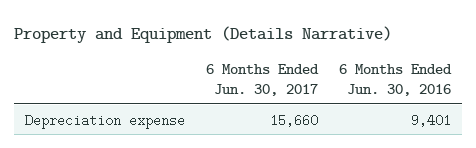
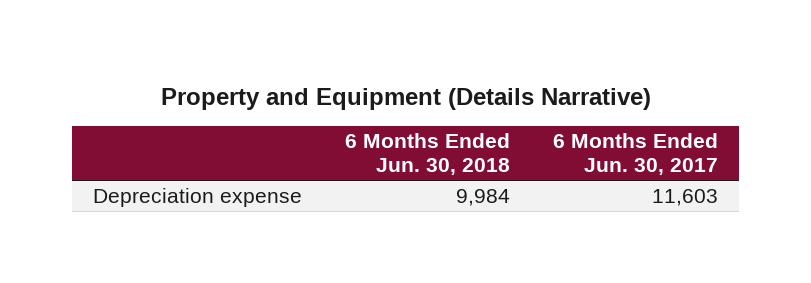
- | 6 Months Ended Jun. 30, 2017 | 6 Months Ended Jun. 30, 2016
+ | 6 Months Ended Jun. 30, 2018 | 6 Months Ended Jun. 30, 2017
- Depreciation expense | 15,660 | 9,401
+ Depreciation expense | 9,984 | 11,603

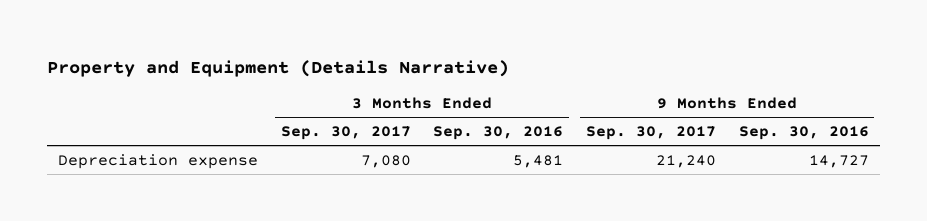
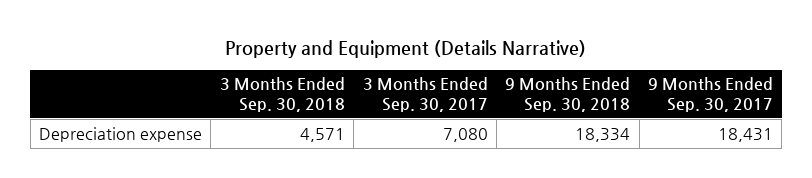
- | 3 Months Ended Sep. 30, 2017 | 3 Months Ended Sep. 30, 2016 | 9 Months Ended Sep. 30, 2017 | 9 Months Ended Sep. 30, 2016
+ | 3 Months Ended Sep. 30, 2018 | 3 Months Ended Sep. 30, 2017 | 9 Months Ended Sep. 30, 2018 | 9 Months Ended Sep. 30, 2017
- Depreciation expense | 7,080 | 5,481 | 21,240 | 14,727
+ Depreciation expense | 4,571 | 7,080 | 18,334 | 18,431

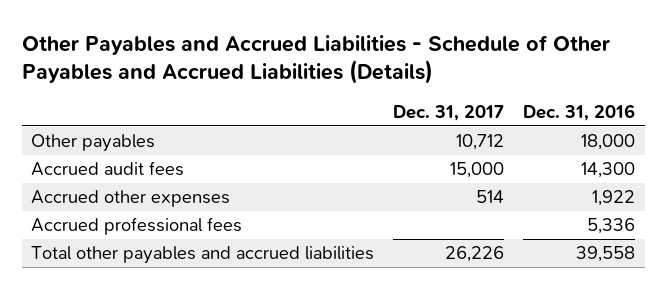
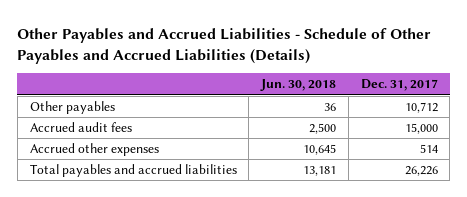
- | Dec. 31, 2017 | Dec. 31, 2016
+ | Jun. 30, 2018 | Dec. 31, 2017
- Accrued professional fees | | 5,336
- Total other payables and accrued liabilities | 26,226 | 39,558
+ Total payables and accrued liabilities | 13,181 | 26,226

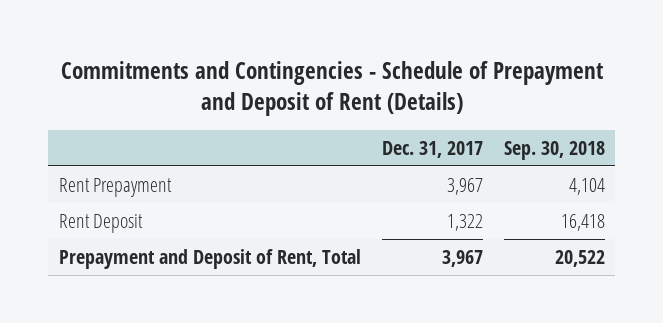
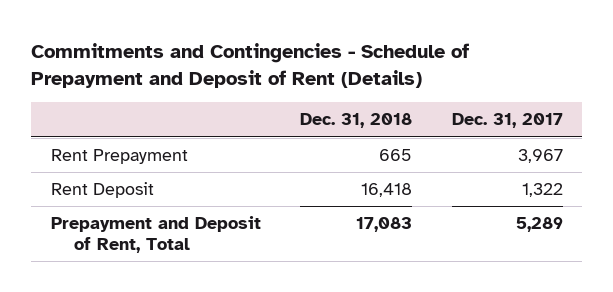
- | Dec. 31, 2017 | Sep. 30, 2018
+ | Dec. 31, 2018 | Dec. 31, 2017
- Prepayment and Deposit of Rent, Total | 3,967 | 20,522
+ Prepayment and Deposit of Rent, Total | 17,083 | 5,289

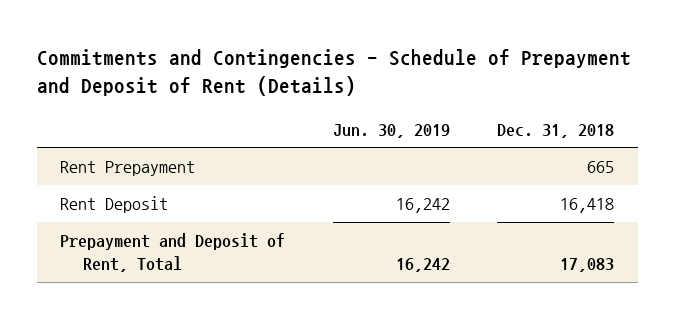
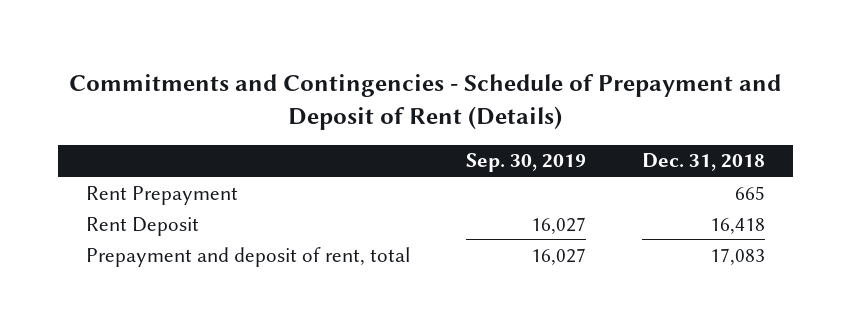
- | Jun. 30, 2019 | Dec. 31, 2018
+ | Sep. 30, 2019 | Dec. 31, 2018
- Prepayment and Deposit of Rent, Total | 16,242 | 17,083
+ Prepayment and deposit of rent, total | 16,027 | 17,083

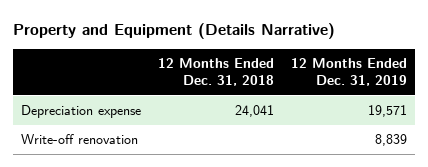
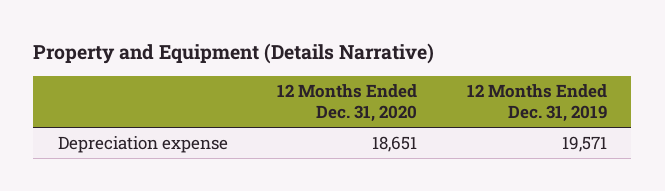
- | 12 Months Ended Dec. 31, 2018 | 12 Months Ended Dec. 31, 2019
+ | 12 Months Ended Dec. 31, 2020 | 12 Months Ended Dec. 31, 2019
- Write-off renovation | | 8,839

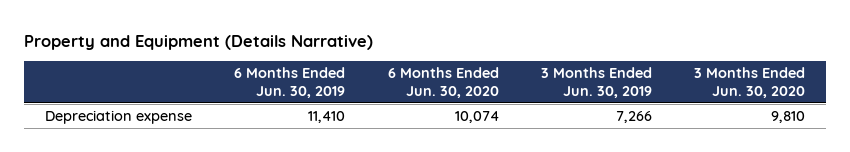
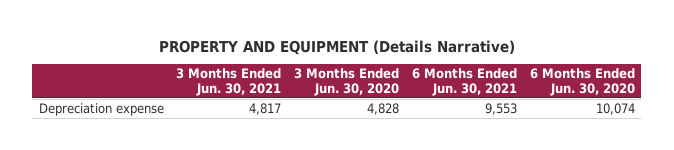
- Property and Equipment (Details Narrative)
+ PROPERTY AND EQUIPMENT (Details Narrative)
- | 6 Months Ended Jun. 30, 2019 | 6 Months Ended Jun. 30, 2020 | 3 Months Ended Jun. 30, 2019 | 3 Months Ended Jun. 30, 2020
+ | 3 Months Ended Jun. 30, 2021 | 3 Months Ended Jun. 30, 2020 | 6 Months Ended Jun. 30, 2021 | 6 Months Ended Jun. 30, 2020
- Depreciation expense | 11,410 | 10,074 | 7,266 | 9,810
+ Depreciation expense | 4,817 | 4,828 | 9,553 | 10,074

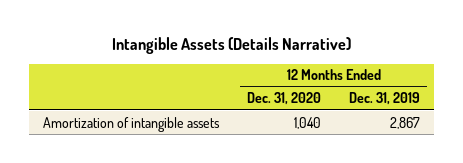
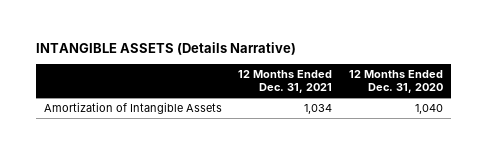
- Intangible Assets (Details Narrative)
+ INTANGIBLE ASSETS (Details Narrative)
- | 12 Months Ended Dec. 31, 2020 | 12 Months Ended Dec. 31, 2019
+ | 12 Months Ended Dec. 31, 2021 | 12 Months Ended Dec. 31, 2020
- Amortization of intangible assets | 1,040 | 2,867
+ Amortization of Intangible Assets | 1,034 | 1,040

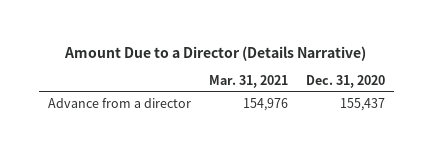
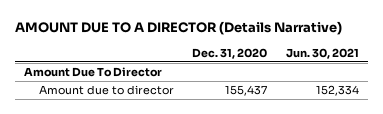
- Amount Due to a Director (Details Narrative)
+ AMOUNT DUE TO A DIRECTOR (Details Narrative)
- | Mar. 31, 2021 | Dec. 31, 2020
+ | Dec. 31, 2020 | Jun. 30, 2021
- Advance from a director | 154,976 | 155,437
+ Amount Due To Director
+ Amount due to director | 155,437 | 152,334

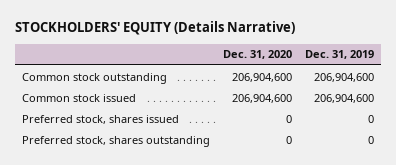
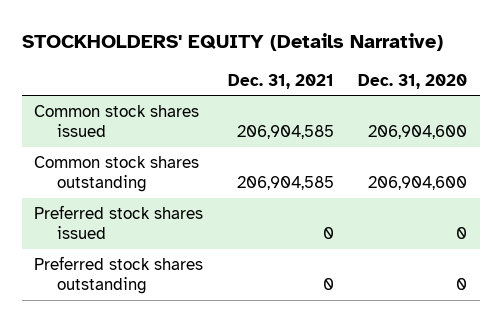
- | Dec. 31, 2020 | Dec. 31, 2019
+ | Dec. 31, 2021 | Dec. 31, 2020
- Common stock outstanding | 206,904,600 | 206,904,600
- Common stock issued | 206,904,600 | 206,904,600
- Preferred stock, shares issued | 0 | 0
- Preferred stock, shares outstanding | 0 | 0
+ Common stock shares issued | 206,904,585 | 206,904,600
+ Common stock shares outstanding | 206,904,585 | 206,904,600
+ Preferred stock shares issued | 0 | 0
+ Preferred stock shares outstanding | 0 | 0

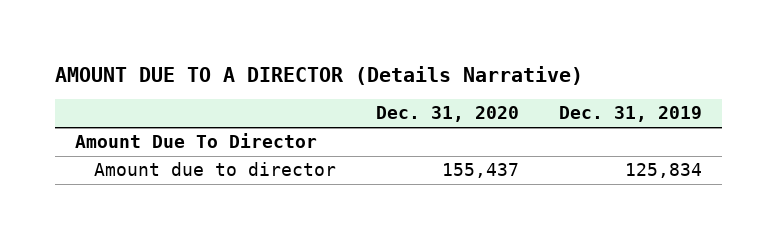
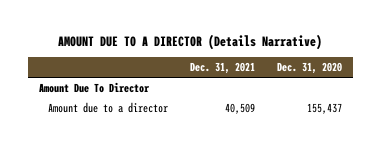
- | Dec. 31, 2020 | Dec. 31, 2019
+ | Dec. 31, 2021 | Dec. 31, 2020
- Amount due to director | 155,437 | 125,834
+ Amount due to a director | 40,509 | 155,437

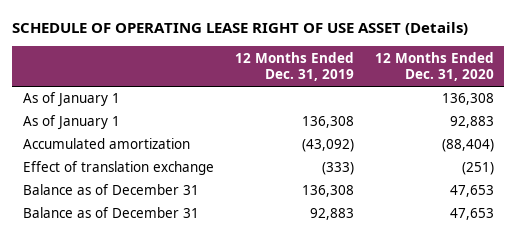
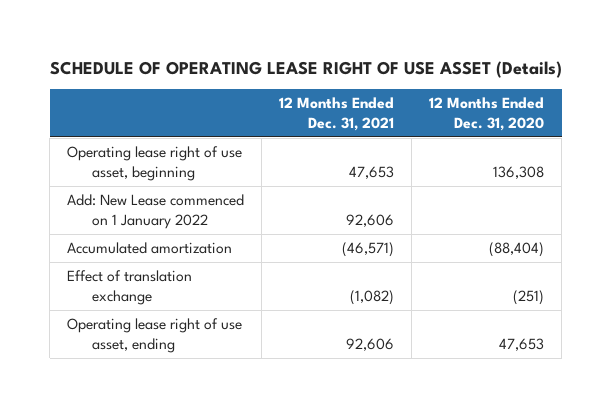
- | 12 Months Ended Dec. 31, 2019 | 12 Months Ended Dec. 31, 2020
+ | 12 Months Ended Dec. 31, 2021 | 12 Months Ended Dec. 31, 2020
- As of January 1 | | 136,308
- As of January 1 | 136,308 | 92,883
+ Operating lease right of use asset, beginning | 47,653 | 136,308
+ Add: New Lease commenced on 1 January 2022 | 92,606 |
- Balance as of December 31 | 136,308 | 47,653
- Balance as of December 31 | 92,883 | 47,653
+ Operating lease right of use asset, ending | 92,606 | 47,653

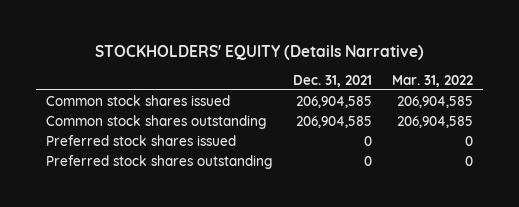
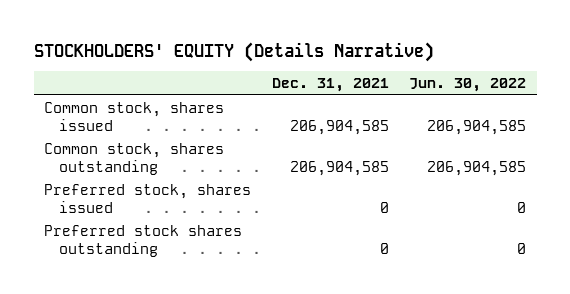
- | Dec. 31, 2021 | Mar. 31, 2022
+ | Dec. 31, 2021 | Jun. 30, 2022
- Common stock shares issued | 206,904,585 | 206,904,585
- Common stock shares outstanding | 206,904,585 | 206,904,585
- Preferred stock shares issued | 0 | 0
+ Common stock, shares issued | 206,904,585 | 206,904,585
+ Common stock, shares outstanding | 206,904,585 | 206,904,585
+ Preferred stock, shares issued | 0 | 0

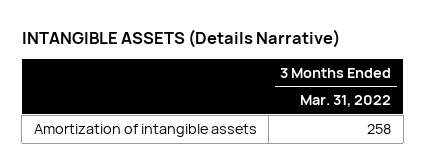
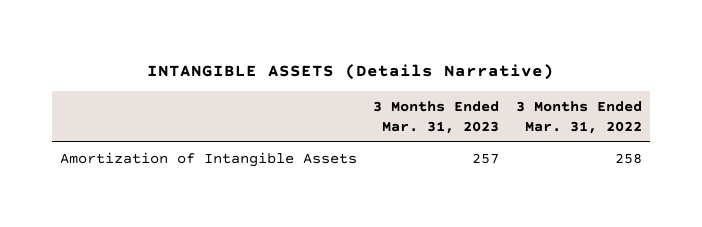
- | 3 Months Ended Mar. 31, 2022
+ | 3 Months Ended Mar. 31, 2023 | 3 Months Ended Mar. 31, 2022
- Amortization of intangible assets | 258
+ Amortization of Intangible Assets | 257 | 258

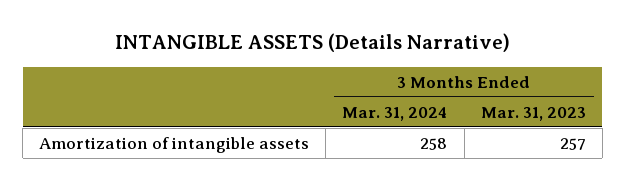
- | 3 Months Ended Mar. 31, 2023 | 3 Months Ended Mar. 31, 2022
+ | 3 Months Ended Mar. 31, 2024 | 3 Months Ended Mar. 31, 2023
- Amortization of Intangible Assets | 257 | 258
+ Amortization of intangible assets | 258 | 257

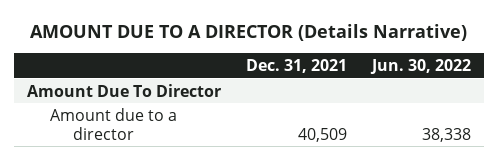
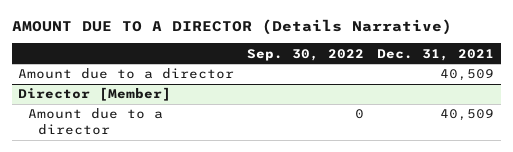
- | Dec. 31, 2021 | Jun. 30, 2022
+ | Sep. 30, 2022 | Dec. 31, 2021
- Amount Due To Director
+ Director [Member]
+ Amount due to a director | 0 | 40,509

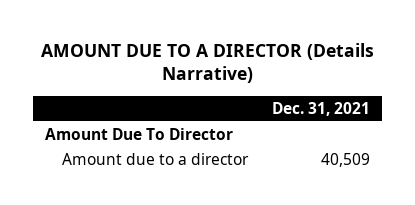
- | Sep. 30, 2022 | Dec. 31, 2021
+ | Dec. 31, 2021
- Amount due to a director | | 40,509
- Director [Member]
+ Amount Due To Director

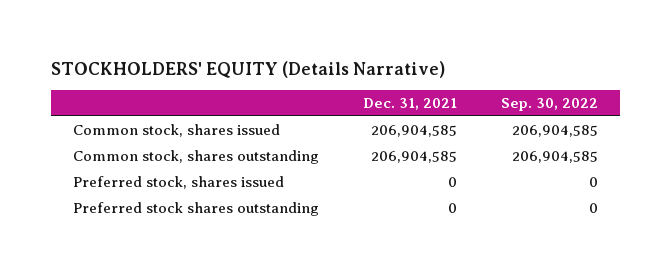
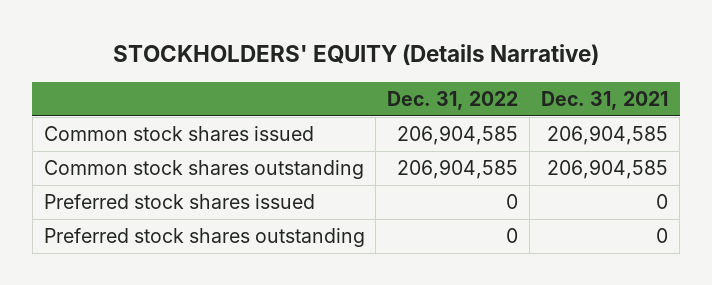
- | Dec. 31, 2021 | Sep. 30, 2022
+ | Dec. 31, 2022 | Dec. 31, 2021
- Common stock, shares issued | 206,904,585 | 206,904,585
- Common stock, shares outstanding | 206,904,585 | 206,904,585
- Preferred stock, shares issued | 0 | 0
+ Common stock shares issued | 206,904,585 | 206,904,585
+ Common stock shares outstanding | 206,904,585 | 206,904,585
+ Preferred stock shares issued | 0 | 0

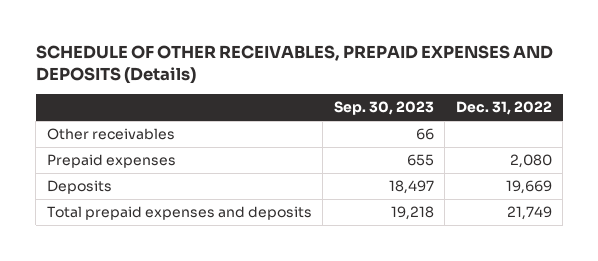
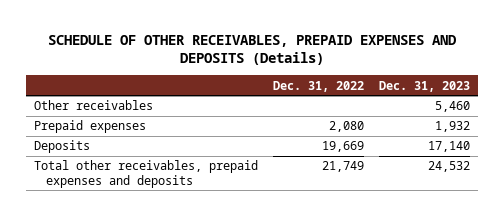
- | Sep. 30, 2023 | Dec. 31, 2022
+ | Dec. 31, 2022 | Dec. 31, 2023
- Total prepaid expenses and deposits | 19,218 | 21,749
+ Total other receivables, prepaid expenses and deposits | 21,749 | 24,532

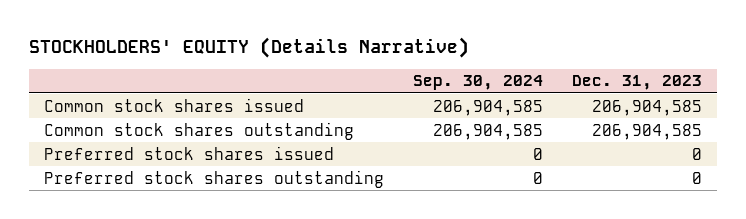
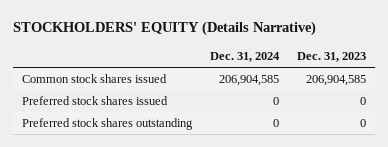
- | Sep. 30, 2024 | Dec. 31, 2023
+ | Dec. 31, 2024 | Dec. 31, 2023
- Common stock shares outstanding | 206,904,585 | 206,904,585

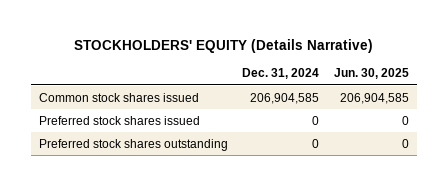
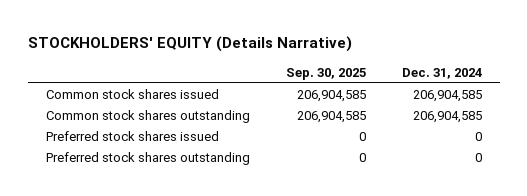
- | Dec. 31, 2024 | Jun. 30, 2025
+ | Sep. 30, 2025 | Dec. 31, 2024
+ Common stock shares outstanding | 206,904,585 | 206,904,585

